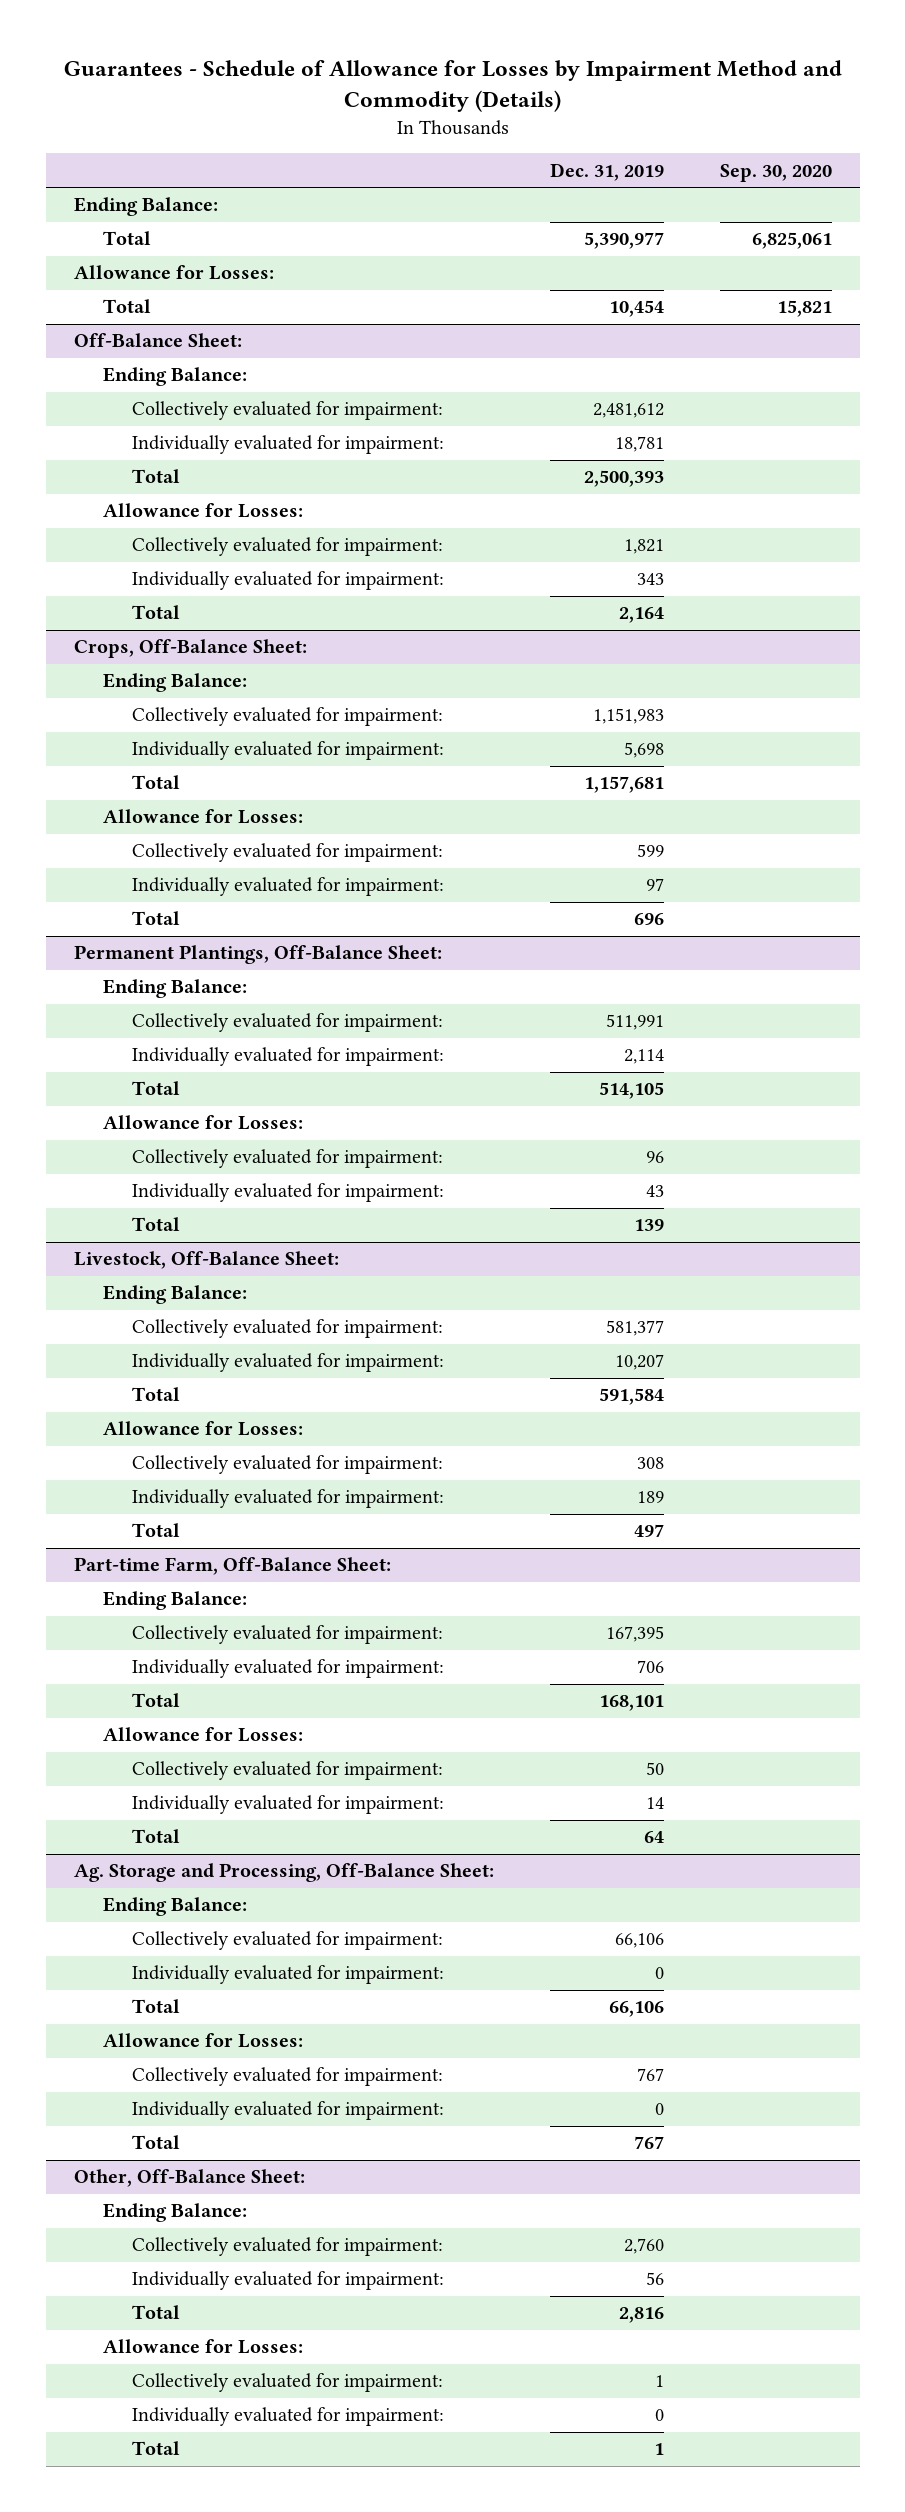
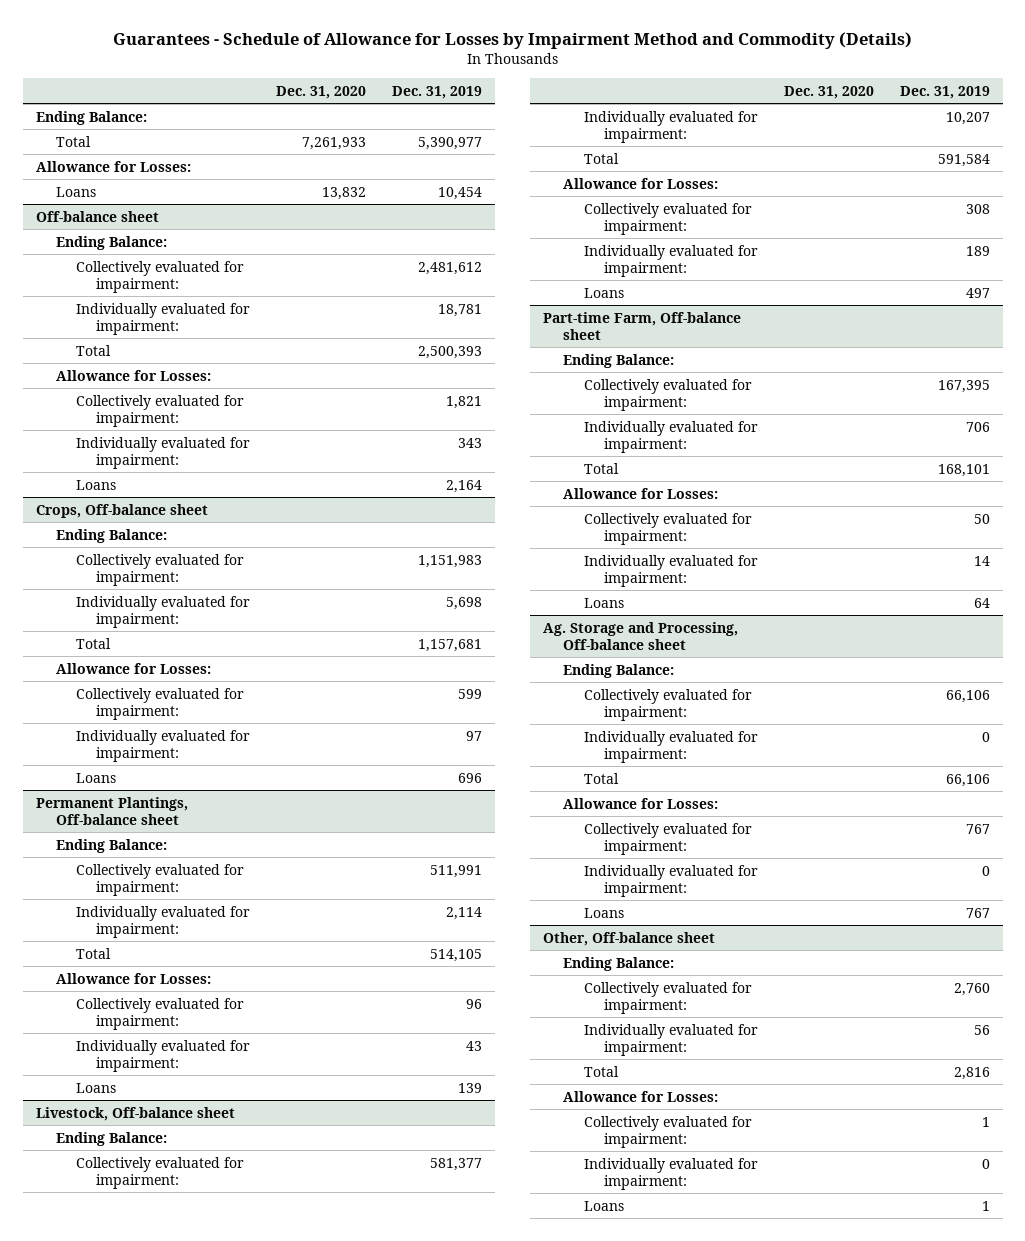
- | Dec. 31, 2019 | Sep. 30, 2020
+ | Dec. 31, 2020 | Dec. 31, 2019
- Total | 10,454 | 15,821
- Off-Balance Sheet:
+ Loans | 13,832 | 10,454
+ Off-balance sheet
- Total | 2,164 |
- Crops, Off-Balance Sheet:
+ Loans | | 2,164
+ Crops, Off-balance sheet
- Total | 696 |
- Permanent Plantings, Off-Balance Sheet:
+ Loans | | 696
+ Permanent Plantings, Off-balance sheet
- Total | 139 |
- Livestock, Off-Balance Sheet:
+ Loans | | 139
+ Livestock, Off-balance sheet
- Total | 497 |
- Part-time Farm, Off-Balance Sheet:
+ Loans | | 497
+ Part-time Farm, Off-balance sheet
- Total | 64 |
- Ag. Storage and Processing, Off-Balance Sheet:
+ Loans | | 64
+ Ag. Storage and Processing, Off-balance sheet
- Total | 767 |
- Other, Off-Balance Sheet:
+ Loans | | 767
+ Other, Off-balance sheet
- Total | 1 |
+ Loans | | 1

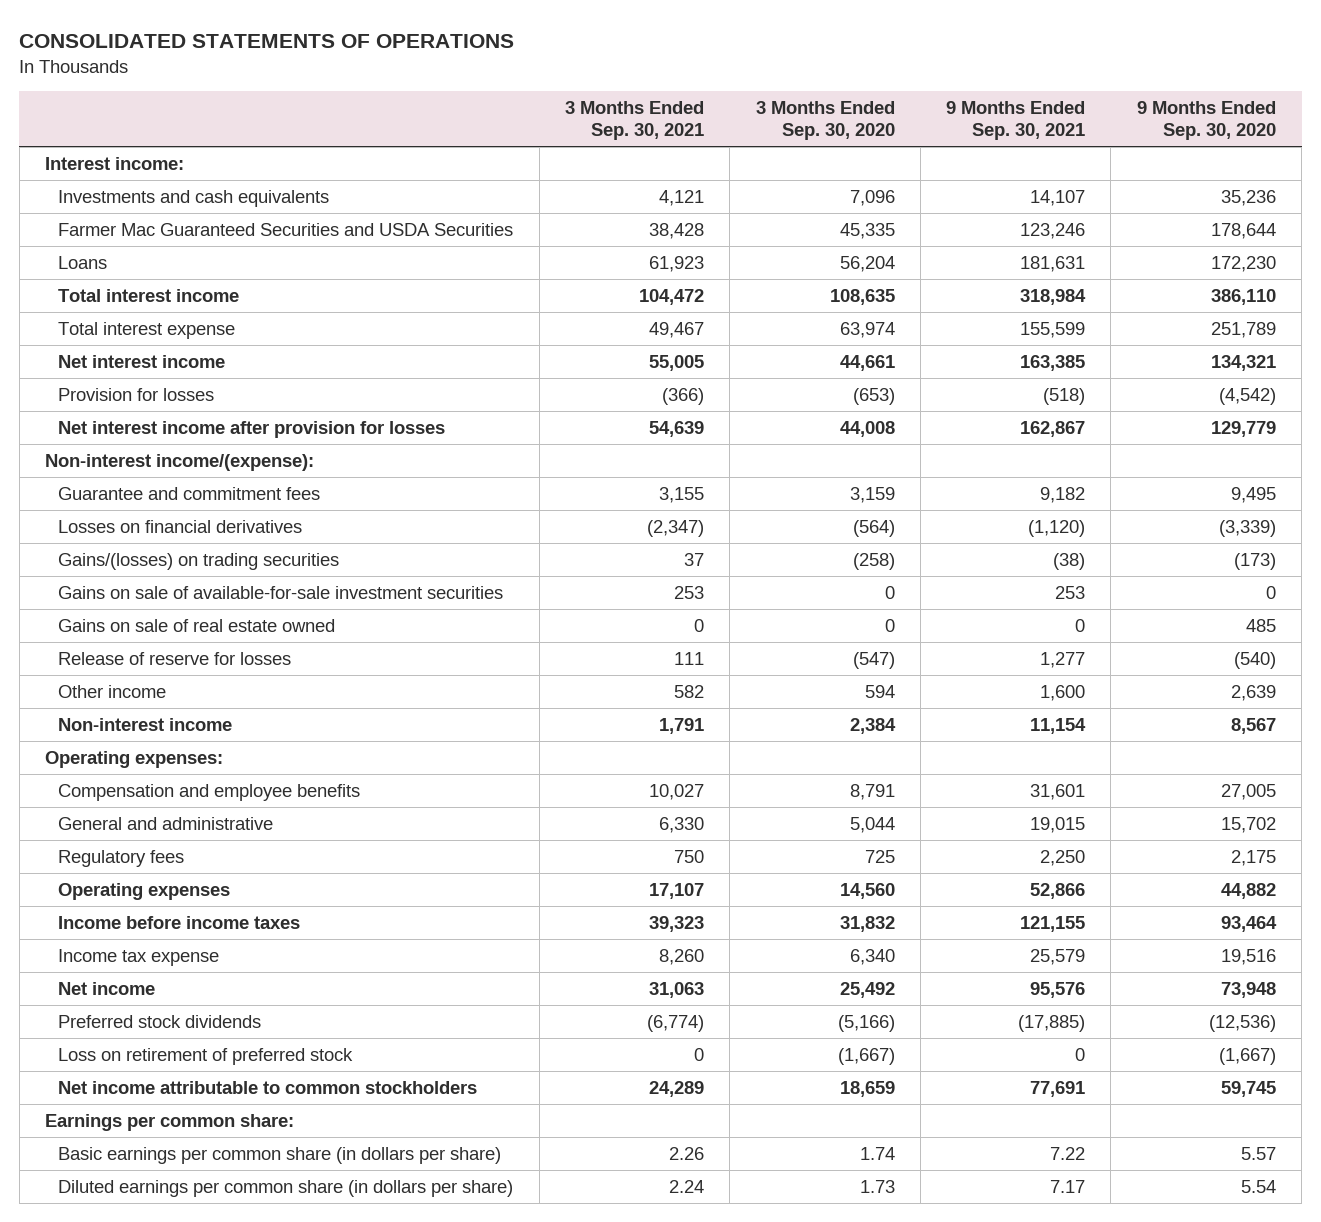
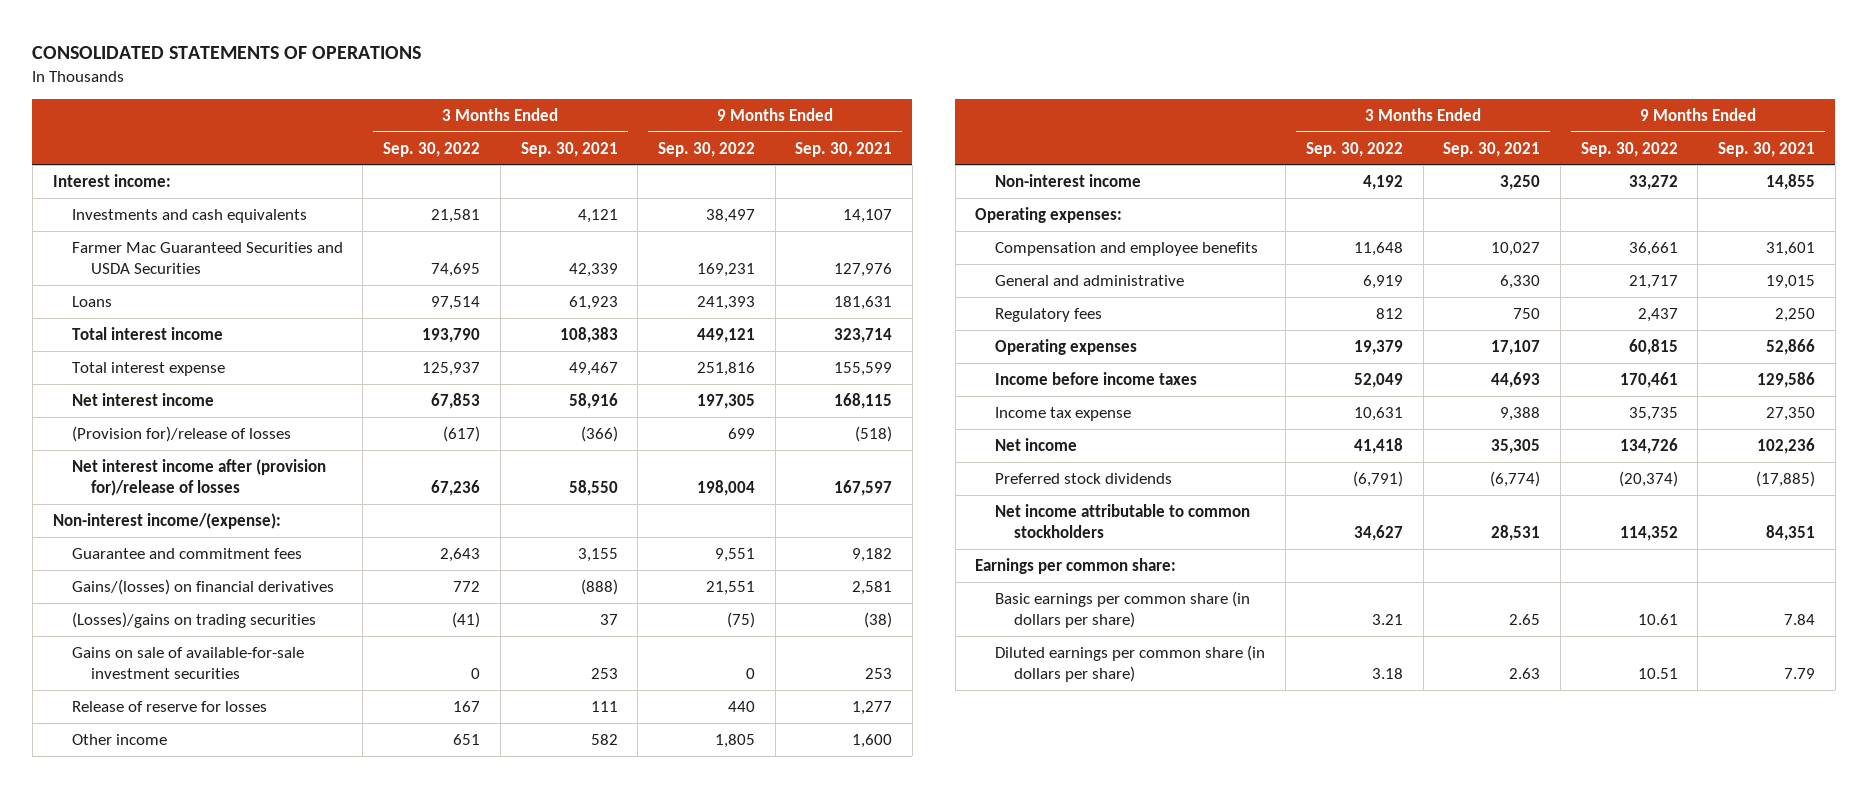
- | 3 Months Ended Sep. 30, 2021 | 3 Months Ended Sep. 30, 2020 | 9 Months Ended Sep. 30, 2021 | 9 Months Ended Sep. 30, 2020
+ | 3 Months Ended Sep. 30, 2022 | 3 Months Ended Sep. 30, 2021 | 9 Months Ended Sep. 30, 2022 | 9 Months Ended Sep. 30, 2021
- Farmer Mac Guaranteed Securities and USDA Securities | 38,428 | 45,335 | 123,246 | 178,644
+ Farmer Mac Guaranteed Securities and USDA Securities | 74,695 | 42,339 | 169,231 | 127,976
- Total interest income | 104,472 | 108,635 | 318,984 | 386,110
+ Total interest income | 193,790 | 108,383 | 449,121 | 323,714
- Net interest income | 55,005 | 44,661 | 163,385 | 134,321
- Provision for losses | (366) | (653) | (518) | (4,542)
- Net interest income after provision for losses | 54,639 | 44,008 | 162,867 | 129,779
+ Net interest income | 67,853 | 58,916 | 197,305 | 168,115
+ (Provision for)/release of losses | (617) | (366) | 699 | (518)
+ Net interest income after (provision for)/release of losses | 67,236 | 58,550 | 198,004 | 167,597
- Losses on financial derivatives | (2,347) | (564) | (1,120) | (3,339)
- Gains/(losses) on trading securities | 37 | (258) | (38) | (173)
+ Gains/(losses) on financial derivatives | 772 | (888) | 21,551 | 2,581
+ (Losses)/gains on trading securities | (41) | 37 | (75) | (38)
- Gains on sale of real estate owned | 0 | 0 | 0 | 485
- Non-interest income | 1,791 | 2,384 | 11,154 | 8,567
+ Non-interest income | 4,192 | 3,250 | 33,272 | 14,855
- Income before income taxes | 39,323 | 31,832 | 121,155 | 93,464
- Income tax expense | 8,260 | 6,340 | 25,579 | 19,516
- Net income | 31,063 | 25,492 | 95,576 | 73,948
+ Income before income taxes | 52,049 | 44,693 | 170,461 | 129,586
+ Income tax expense | 10,631 | 9,388 | 35,735 | 27,350
+ Net income | 41,418 | 35,305 | 134,726 | 102,236
- Loss on retirement of preferred stock | 0 | (1,667) | 0 | (1,667)
- Net income attributable to common stockholders | 24,289 | 18,659 | 77,691 | 59,745
+ Net income attributable to common stockholders | 34,627 | 28,531 | 114,352 | 84,351
- Basic earnings per common share (in dollars per share) | 2.26 | 1.74 | 7.22 | 5.57
- Diluted earnings per common share (in dollars per share) | 2.24 | 1.73 | 7.17 | 5.54
+ Basic earnings per common share (in dollars per share) | 3.21 | 2.65 | 10.61 | 7.84
+ Diluted earnings per common share (in dollars per share) | 3.18 | 2.63 | 10.51 | 7.79

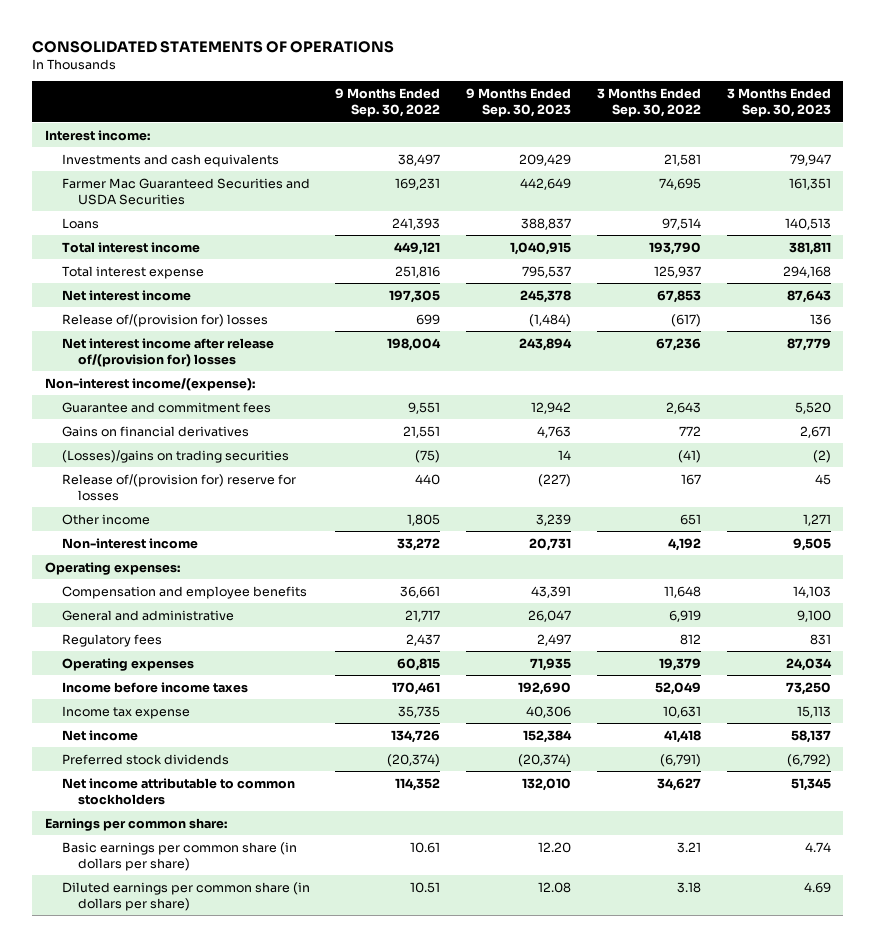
- | 3 Months Ended Sep. 30, 2022 | 3 Months Ended Sep. 30, 2021 | 9 Months Ended Sep. 30, 2022 | 9 Months Ended Sep. 30, 2021
+ | 9 Months Ended Sep. 30, 2022 | 9 Months Ended Sep. 30, 2023 | 3 Months Ended Sep. 30, 2022 | 3 Months Ended Sep. 30, 2023
- (Provision for)/release of losses | (617) | (366) | 699 | (518)
- Net interest income after (provision for)/release of losses | 67,236 | 58,550 | 198,004 | 167,597
+ Release of/(provision for) losses | 699 | (1,484) | (617) | 136
+ Net interest income after release of/(provision for) losses | 198,004 | 243,894 | 67,236 | 87,779
- Gains/(losses) on financial derivatives | 772 | (888) | 21,551 | 2,581
+ Gains on financial derivatives | 21,551 | 4,763 | 772 | 2,671
- Gains on sale of available-for-sale investment securities | 0 | 253 | 0 | 253
- Release of reserve for losses | 167 | 111 | 440 | 1,277
+ Release of/(provision for) reserve for losses | 440 | (227) | 167 | 45

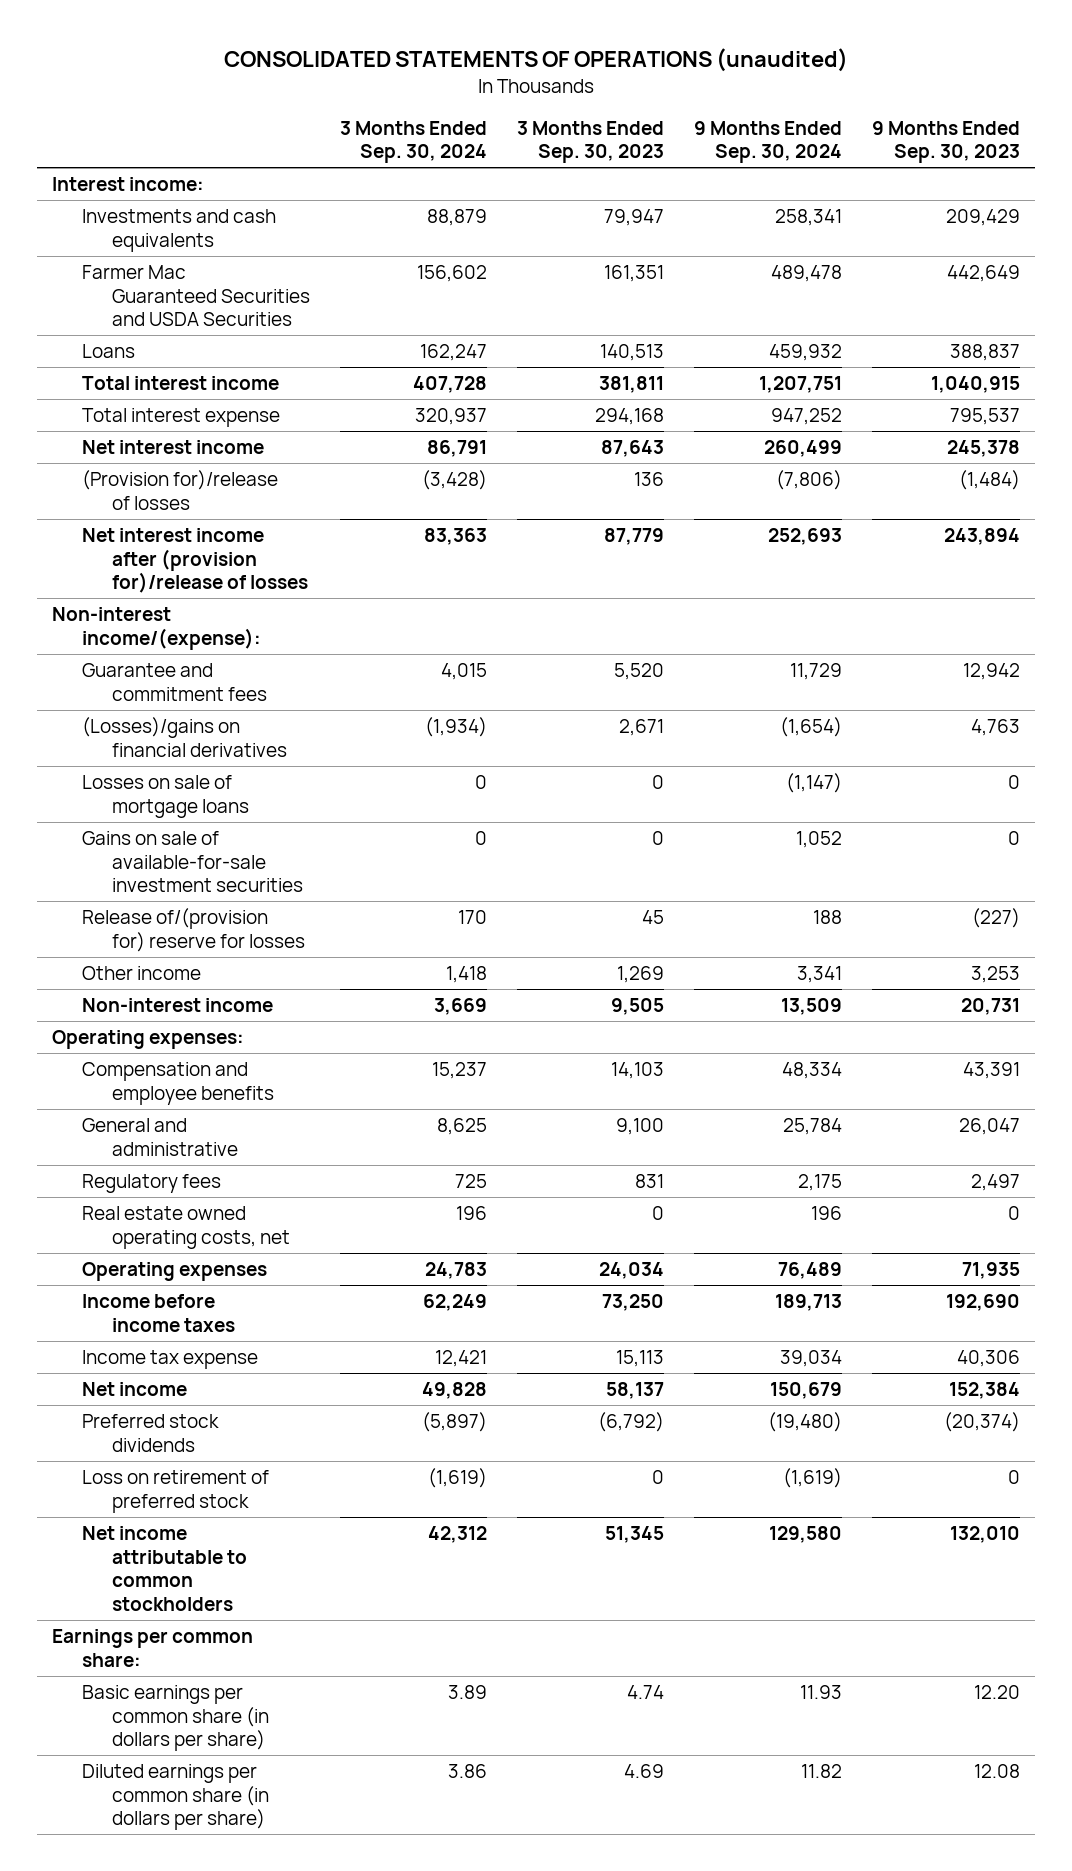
- CONSOLIDATED STATEMENTS OF OPERATIONS
+ CONSOLIDATED STATEMENTS OF OPERATIONS (unaudited)
- | 9 Months Ended Sep. 30, 2022 | 9 Months Ended Sep. 30, 2023 | 3 Months Ended Sep. 30, 2022 | 3 Months Ended Sep. 30, 2023
+ | 3 Months Ended Sep. 30, 2024 | 3 Months Ended Sep. 30, 2023 | 9 Months Ended Sep. 30, 2024 | 9 Months Ended Sep. 30, 2023
- Release of/(provision for) losses | 699 | (1,484) | (617) | 136
- Net interest income after release of/(provision for) losses | 198,004 | 243,894 | 67,236 | 87,779
+ (Provision for)/release of losses | (3,428) | 136 | (7,806) | (1,484)
+ Net interest income after (provision for)/release of losses | 83,363 | 87,779 | 252,693 | 243,894
- Gains on financial derivatives | 21,551 | 4,763 | 772 | 2,671
- (Losses)/gains on trading securities | (75) | 14 | (41) | (2)
+ (Losses)/gains on financial derivatives | (1,934) | 2,671 | (1,654) | 4,763
+ Losses on sale of mortgage loans | 0 | 0 | (1,147) | 0
+ Gains on sale of available-for-sale investment securities | 0 | 0 | 1,052 | 0
- Other income | 1,805 | 3,239 | 651 | 1,271
+ Other income | 1,418 | 1,269 | 3,341 | 3,253
+ Real estate owned operating costs, net | 196 | 0 | 196 | 0
+ Loss on retirement of preferred stock | (1,619) | 0 | (1,619) | 0

